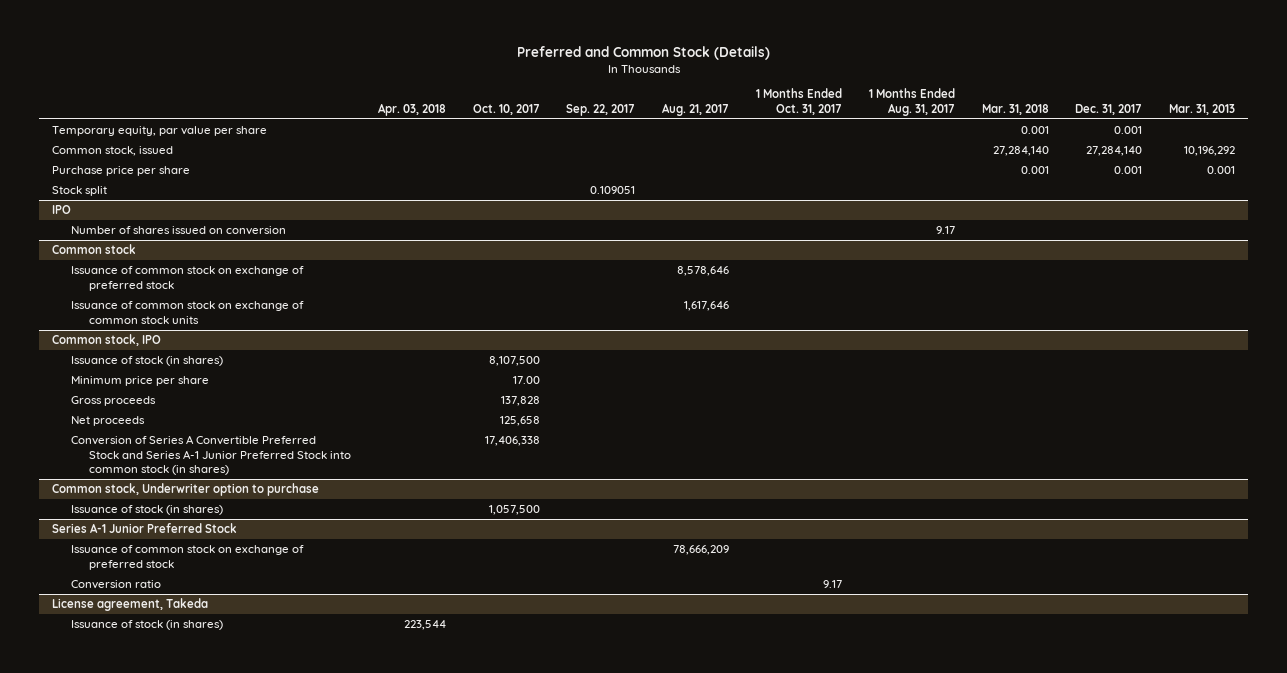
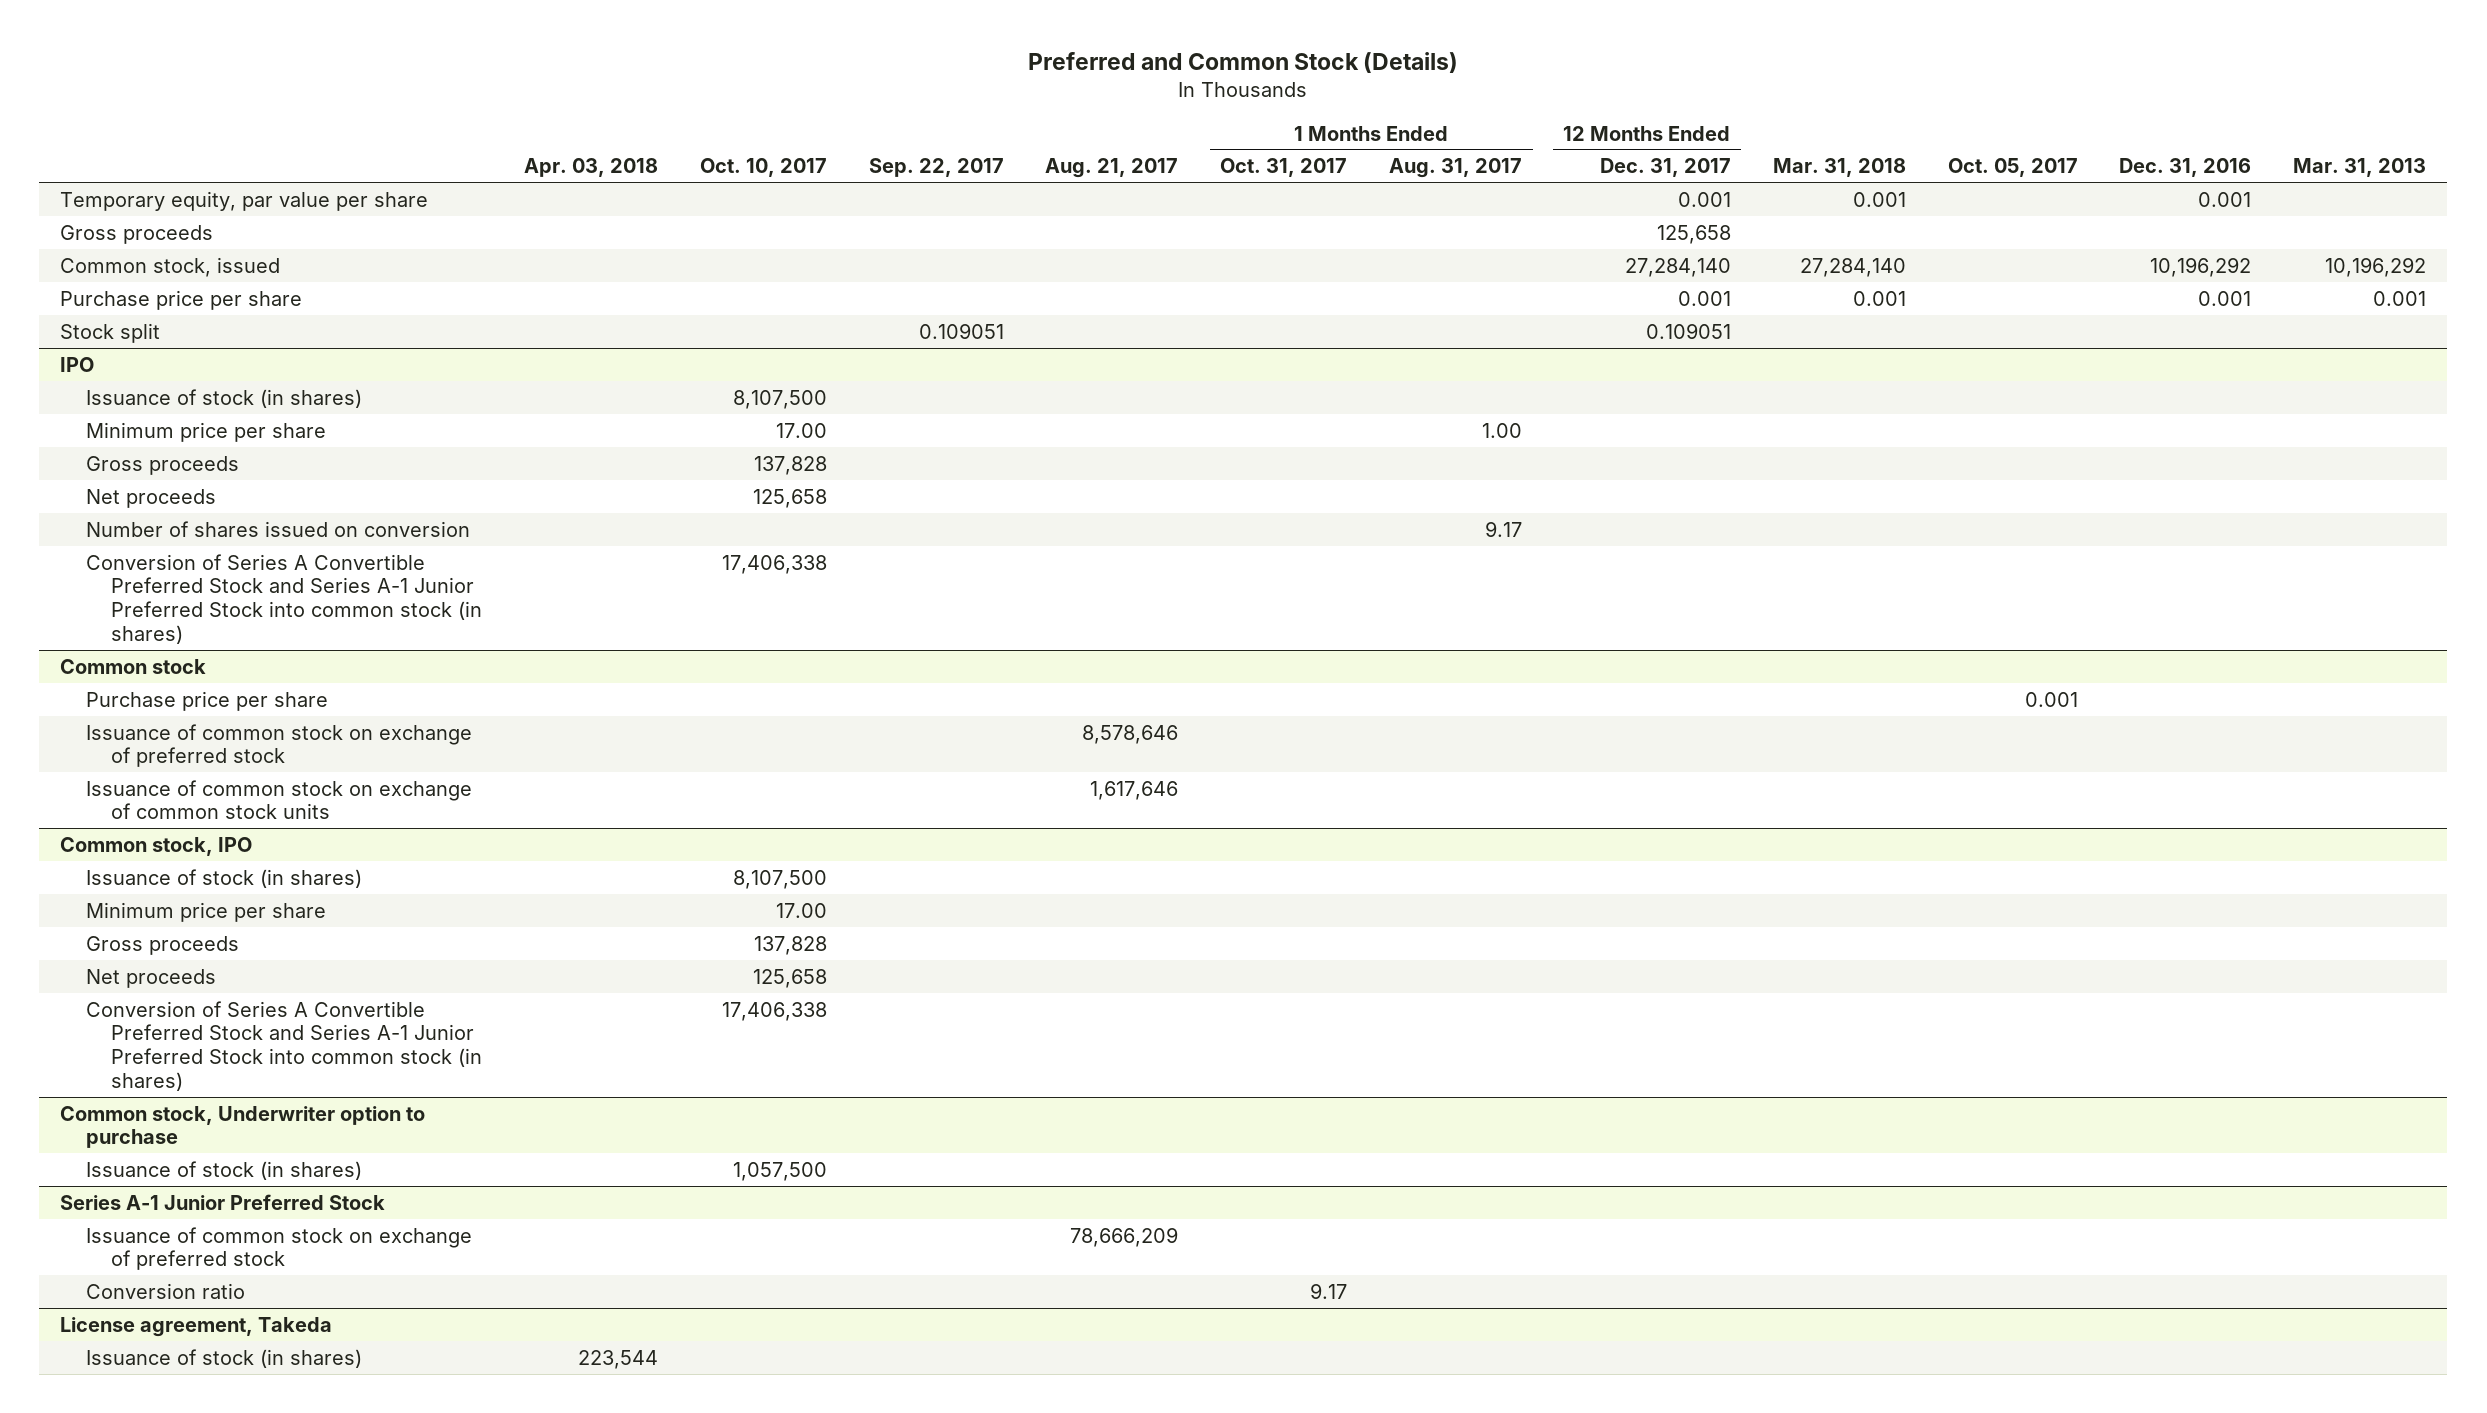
- | Apr. 03, 2018 | Oct. 10, 2017 | Sep. 22, 2017 | Aug. 21, 2017 | 1 Months Ended Oct. 31, 2017 | 1 Months Ended Aug. 31, 2017 | Mar. 31, 2018 | Dec. 31, 2017 | Mar. 31, 2013
+ | Apr. 03, 2018 | Oct. 10, 2017 | Sep. 22, 2017 | Aug. 21, 2017 | 1 Months Ended Oct. 31, 2017 | 1 Months Ended Aug. 31, 2017 | 12 Months Ended Dec. 31, 2017 | Mar. 31, 2018 | Oct. 05, 2017 | Dec. 31, 2016 | Mar. 31, 2013
+ Gross proceeds | | | | | | | 125,658 | | | |
@ IPO
+ Issuance of stock (in shares) | | 8,107,500 | | | | | | | | |
+ Minimum price per share | | 17.00 | | | | 1.00 | | | | |
+ Gross proceeds | | 137,828 | | | | | | | | |
+ Net proceeds | | 125,658 | | | | | | | | |
+ Conversion of Series A Convertible Preferred Stock and Series A-1 Junior Preferred Stock into common stock (in shares) | | 17,406,338 | | | | | | | | |
@ Common stock
+ Purchase price per share | | | | | | | | | 0.001 | |

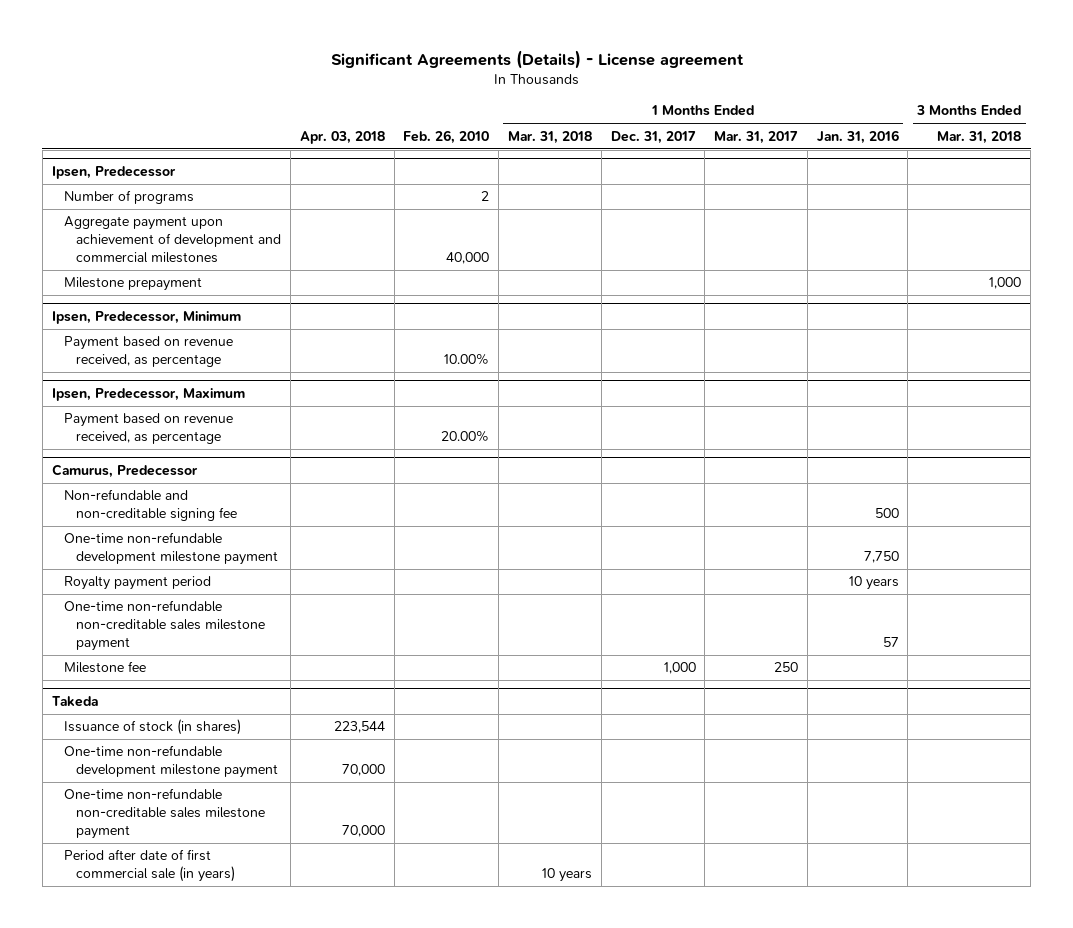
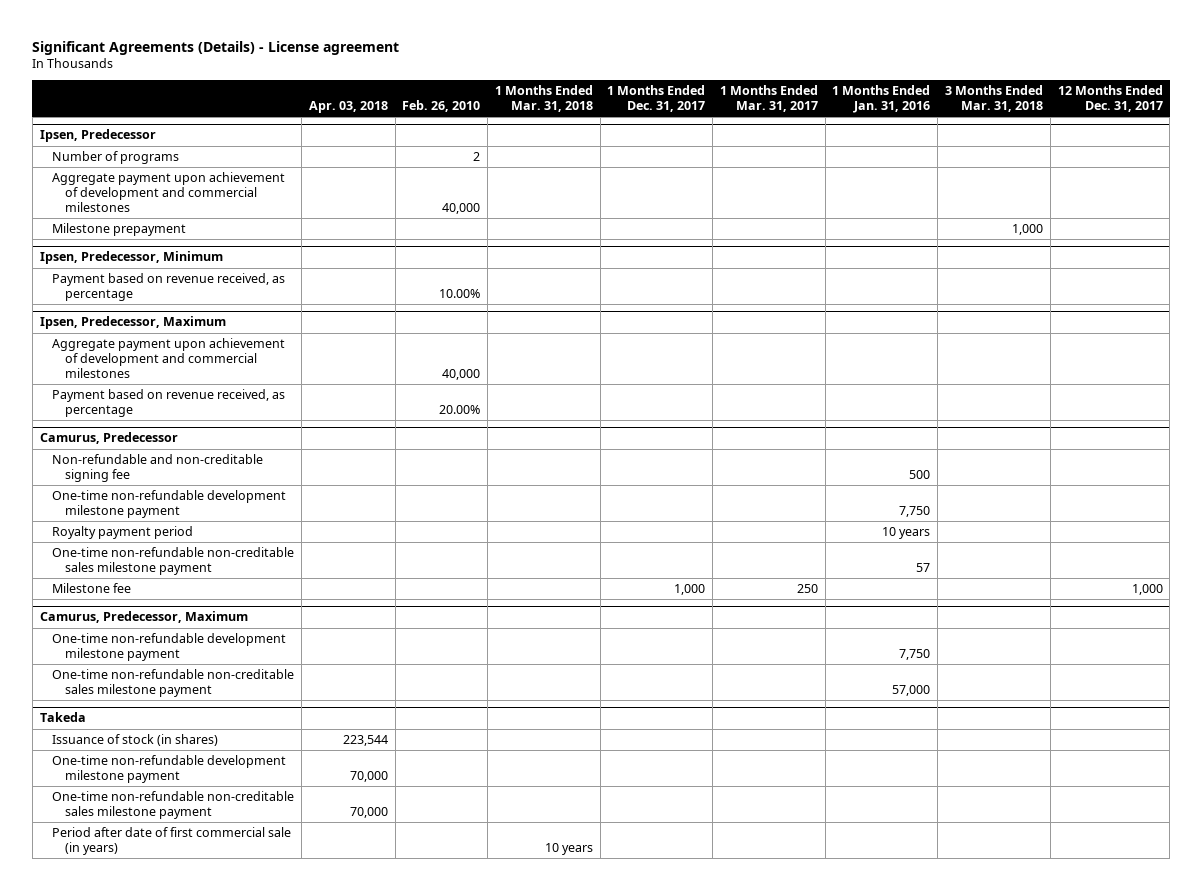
- | Apr. 03, 2018 | Feb. 26, 2010 | 1 Months Ended Mar. 31, 2018 | 1 Months Ended Dec. 31, 2017 | 1 Months Ended Mar. 31, 2017 | 1 Months Ended Jan. 31, 2016 | 3 Months Ended Mar. 31, 2018
+ | Apr. 03, 2018 | Feb. 26, 2010 | 1 Months Ended Mar. 31, 2018 | 1 Months Ended Dec. 31, 2017 | 1 Months Ended Mar. 31, 2017 | 1 Months Ended Jan. 31, 2016 | 3 Months Ended Mar. 31, 2018 | 12 Months Ended Dec. 31, 2017
@ Ipsen, Predecessor, Maximum
+ Aggregate payment upon achievement of development and commercial milestones | | 40,000 | | | | | |
+ Camurus, Predecessor, Maximum
+ One-time non-refundable development milestone payment | | | | | | 7,750 | |
+ One-time non-refundable non-creditable sales milestone payment | | | | | | 57,000 | |

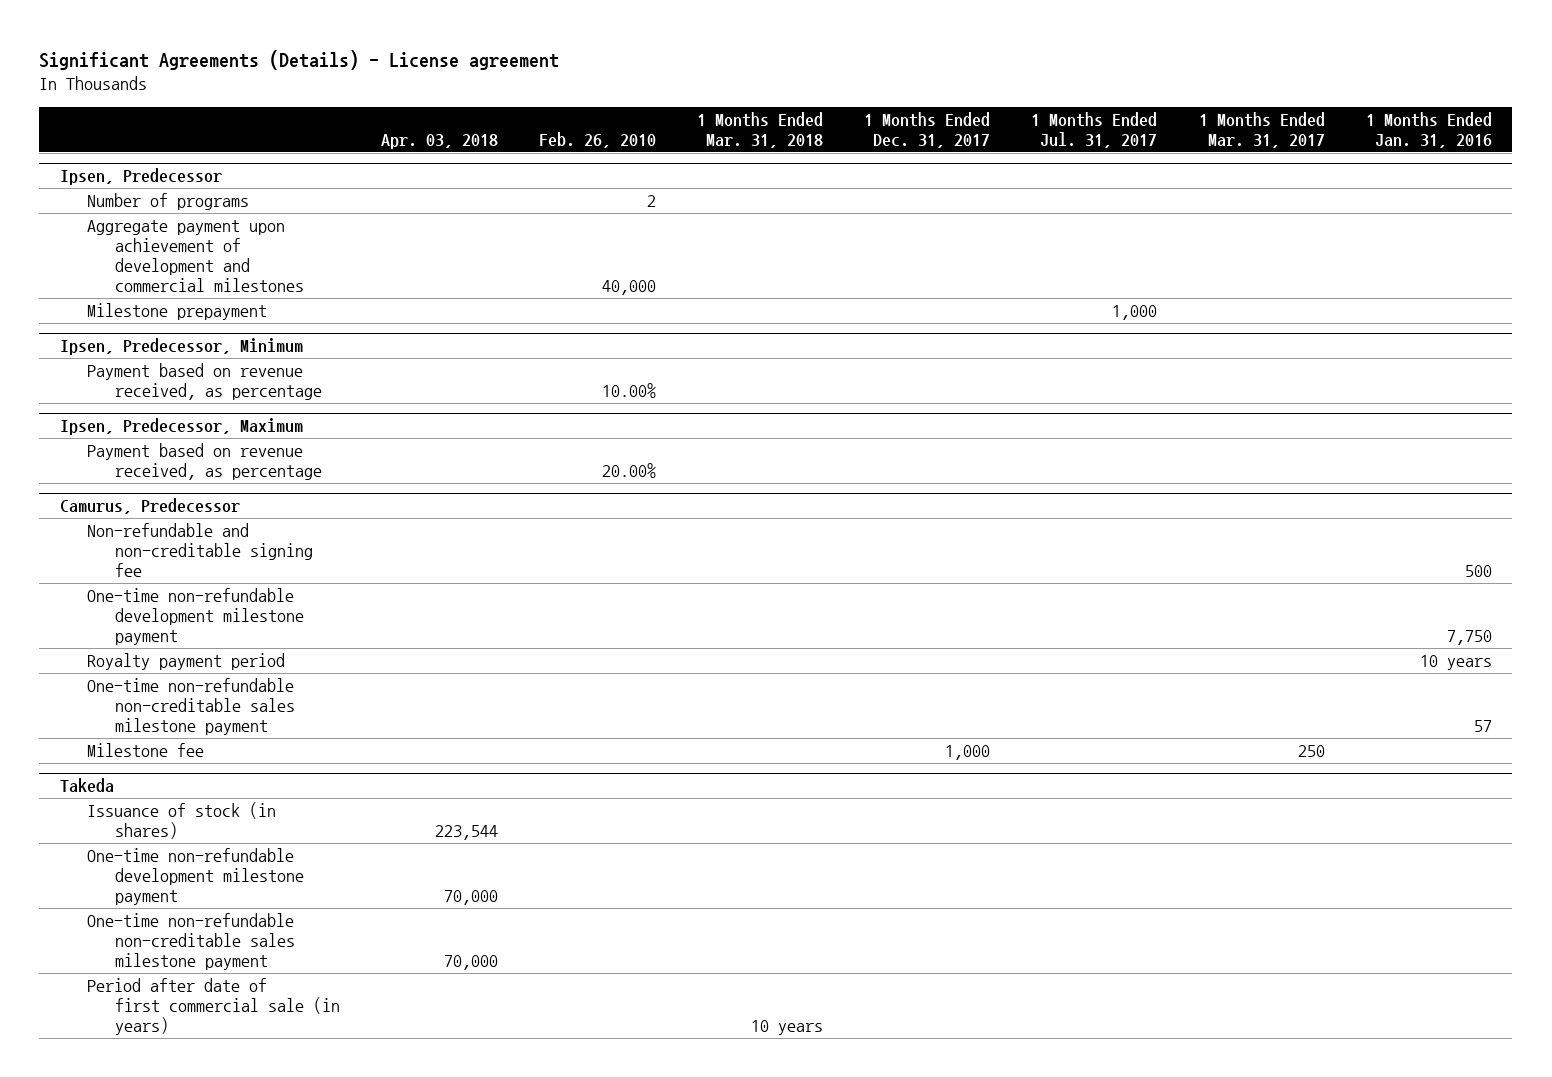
- | Apr. 03, 2018 | Feb. 26, 2010 | 1 Months Ended Mar. 31, 2018 | 1 Months Ended Dec. 31, 2017 | 1 Months Ended Mar. 31, 2017 | 1 Months Ended Jan. 31, 2016 | 3 Months Ended Mar. 31, 2018 | 12 Months Ended Dec. 31, 2017
+ | Apr. 03, 2018 | Feb. 26, 2010 | 1 Months Ended Mar. 31, 2018 | 1 Months Ended Dec. 31, 2017 | 1 Months Ended Jul. 31, 2017 | 1 Months Ended Mar. 31, 2017 | 1 Months Ended Jan. 31, 2016
@ Ipsen, Predecessor, Maximum
- Aggregate payment upon achievement of development and commercial milestones | | 40,000 | | | | | |
- Camurus, Predecessor, Maximum
- One-time non-refundable development milestone payment | | | | | | 7,750 | |
- One-time non-refundable non-creditable sales milestone payment | | | | | | 57,000 | |

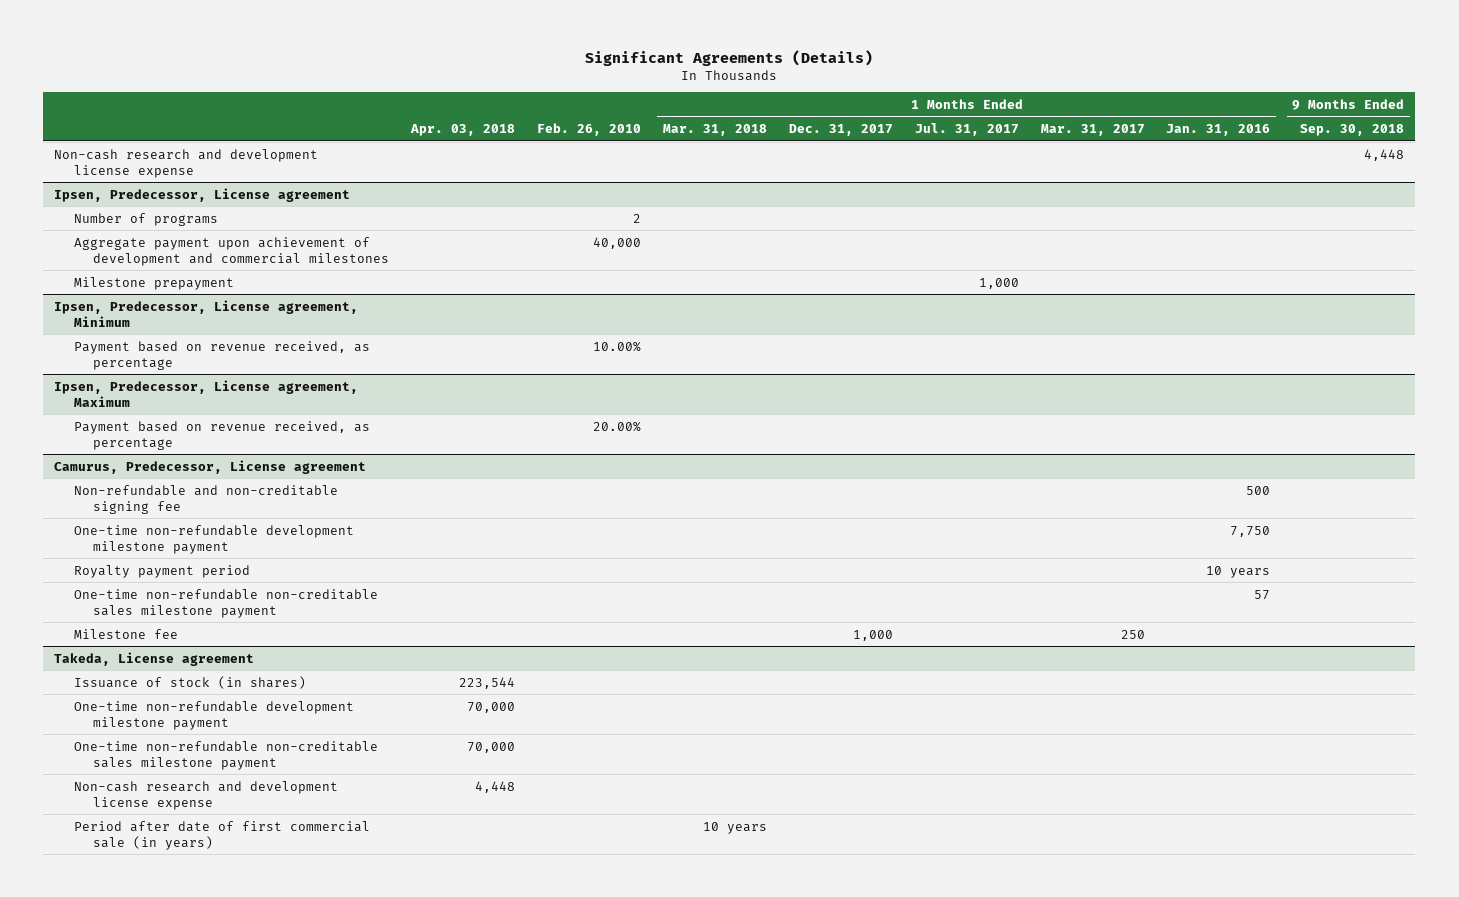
- Significant Agreements (Details) - License agreement
+ Significant Agreements (Details)
- | Apr. 03, 2018 | Feb. 26, 2010 | 1 Months Ended Mar. 31, 2018 | 1 Months Ended Dec. 31, 2017 | 1 Months Ended Jul. 31, 2017 | 1 Months Ended Mar. 31, 2017 | 1 Months Ended Jan. 31, 2016
+ | Apr. 03, 2018 | Feb. 26, 2010 | 1 Months Ended Mar. 31, 2018 | 1 Months Ended Dec. 31, 2017 | 1 Months Ended Jul. 31, 2017 | 1 Months Ended Mar. 31, 2017 | 1 Months Ended Jan. 31, 2016 | 9 Months Ended Sep. 30, 2018
- Ipsen, Predecessor
+ Non-cash research and development license expense | | | | | | | | 4,448
+ Ipsen, Predecessor, License agreement
- Ipsen, Predecessor, Minimum
+ Ipsen, Predecessor, License agreement, Minimum
- Ipsen, Predecessor, Maximum
+ Ipsen, Predecessor, License agreement, Maximum
- Camurus, Predecessor
+ Camurus, Predecessor, License agreement
- Takeda
+ Takeda, License agreement
+ Non-cash research and development license expense | 4,448 | | | | | | |

